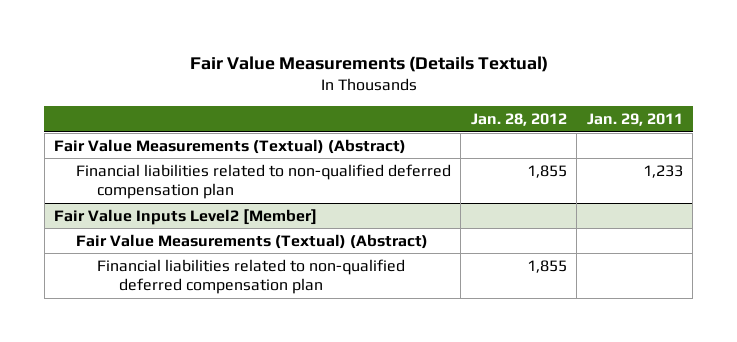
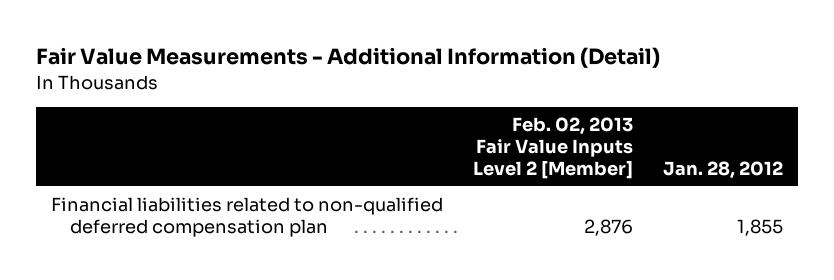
- Fair Value Measurements (Details Textual)
+ Fair Value Measurements - Additional Information (Detail)
- | Jan. 28, 2012 | Jan. 29, 2011
+ | Feb. 02, 2013 Fair Value Inputs Level 2 [Member] | Jan. 28, 2012
- Fair Value Measurements (Textual) (Abstract)
- Fair Value Inputs Level2 [Member]
- Fair Value Measurements (Textual) (Abstract)
- Financial liabilities related to non-qualified deferred compensation plan | 1,855 |

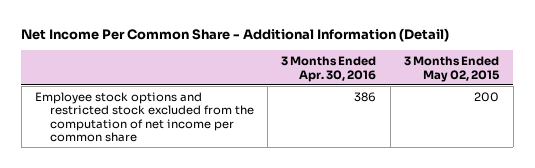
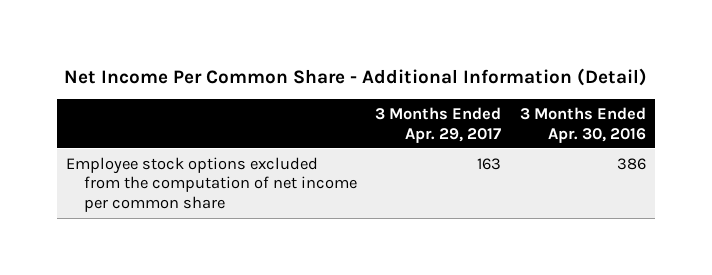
- | 3 Months Ended Apr. 30, 2016 | 3 Months Ended May 02, 2015
+ | 3 Months Ended Apr. 29, 2017 | 3 Months Ended Apr. 30, 2016
- Employee stock options and restricted stock excluded from the computation of net income per common share | 386 | 200
+ Employee stock options excluded from the computation of net income per common share | 163 | 386

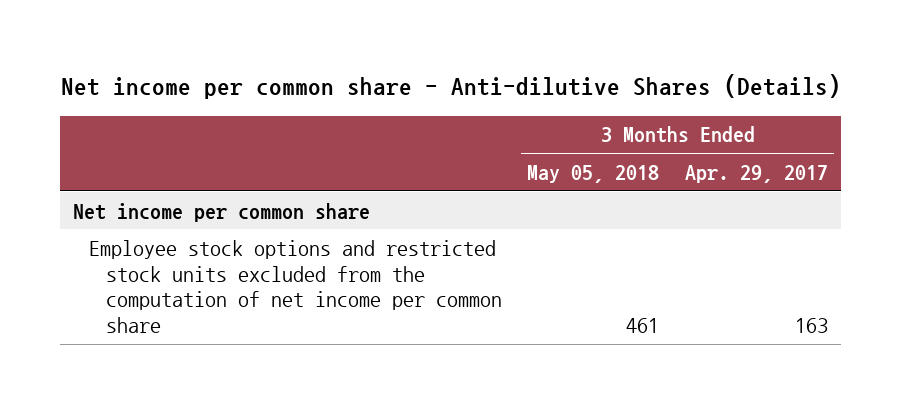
- Net Income Per Common Share - Additional Information (Detail)
+ Net income per common share - Anti-dilutive Shares (Details)
- | 3 Months Ended Apr. 29, 2017 | 3 Months Ended Apr. 30, 2016
+ | 3 Months Ended May 05, 2018 | 3 Months Ended Apr. 29, 2017
- Employee stock options excluded from the computation of net income per common share | 163 | 386
+ Net income per common share
+ Employee stock options and restricted stock units excluded from the computation of net income per common share | 461 | 163

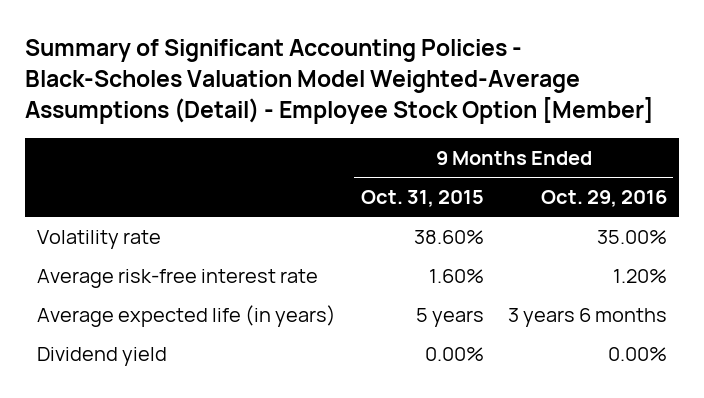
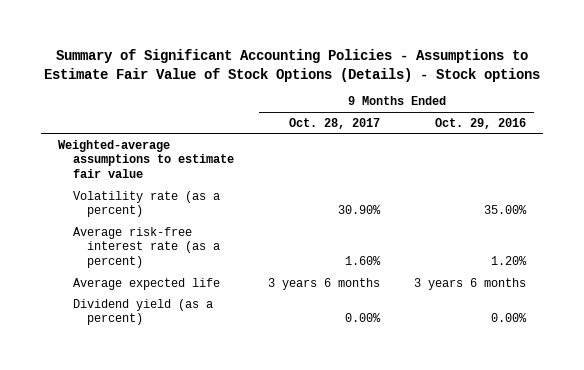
- Summary of Significant Accounting Policies - Black-Scholes Valuation Model Weighted-Average Assumptions (Detail) - Employee Stock Option [Member]
+ Summary of Significant Accounting Policies - Assumptions to Estimate Fair Value of Stock Options (Details) - Stock options
- | 9 Months Ended Oct. 31, 2015 | 9 Months Ended Oct. 29, 2016
+ | 9 Months Ended Oct. 28, 2017 | 9 Months Ended Oct. 29, 2016
- Volatility rate | 38.60% | 35.00%
- Average risk-free interest rate | 1.60% | 1.20%
- Average expected life (in years) | 5 years | 3 years 6 months
- Dividend yield | 0.00% | 0.00%
+ Weighted-average assumptions to estimate fair value
+ Volatility rate (as a percent) | 30.90% | 35.00%
+ Average risk-free interest rate (as a percent) | 1.60% | 1.20%
+ Average expected life | 3 years 6 months | 3 years 6 months
+ Dividend yield (as a percent) | 0.00% | 0.00%

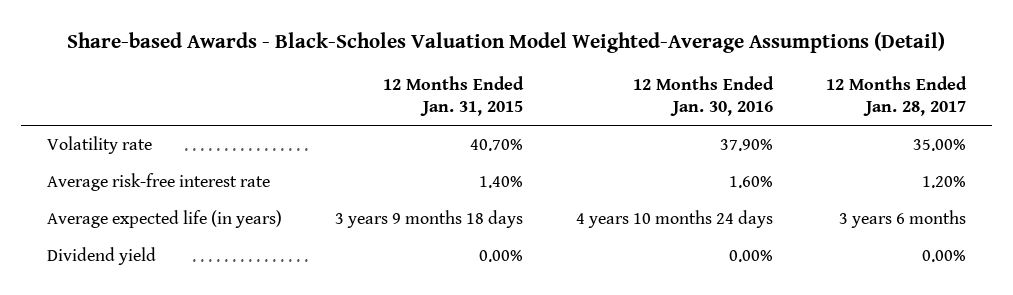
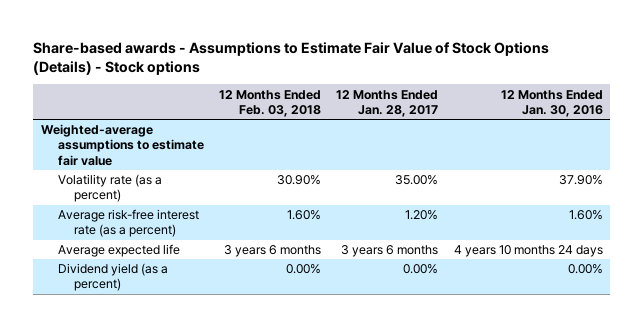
- Share-based Awards - Black-Scholes Valuation Model Weighted-Average Assumptions (Detail)
+ Share-based awards - Assumptions to Estimate Fair Value of Stock Options (Details) - Stock options
- | 12 Months Ended Jan. 31, 2015 | 12 Months Ended Jan. 30, 2016 | 12 Months Ended Jan. 28, 2017
+ | 12 Months Ended Feb. 03, 2018 | 12 Months Ended Jan. 28, 2017 | 12 Months Ended Jan. 30, 2016
- Volatility rate | 40.70% | 37.90% | 35.00%
- Average risk-free interest rate | 1.40% | 1.60% | 1.20%
- Average expected life (in years) | 3 years 9 months 18 days | 4 years 10 months 24 days | 3 years 6 months
- Dividend yield | 0.00% | 0.00% | 0.00%
+ Weighted-average assumptions to estimate fair value
+ Volatility rate (as a percent) | 30.90% | 35.00% | 37.90%
+ Average risk-free interest rate (as a percent) | 1.60% | 1.20% | 1.60%
+ Average expected life | 3 years 6 months | 3 years 6 months | 4 years 10 months 24 days
+ Dividend yield (as a percent) | 0.00% | 0.00% | 0.00%

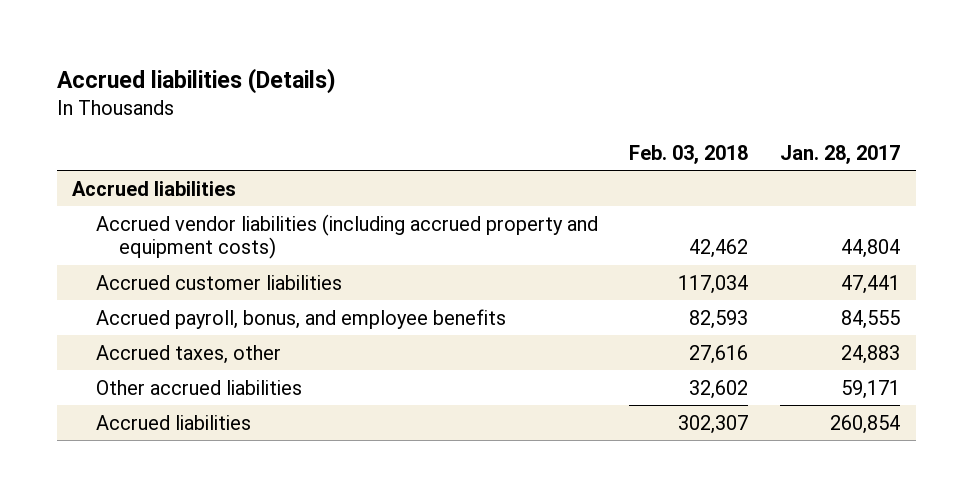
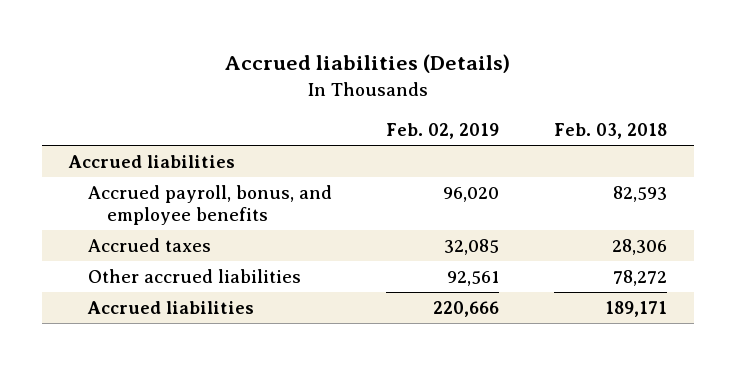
- | Feb. 03, 2018 | Jan. 28, 2017
+ | Feb. 02, 2019 | Feb. 03, 2018
- Accrued vendor liabilities (including accrued property and equipment costs) | 42,462 | 44,804
- Accrued customer liabilities | 117,034 | 47,441
- Accrued taxes, other | 27,616 | 24,883
- Other accrued liabilities | 32,602 | 59,171
- Accrued liabilities | 302,307 | 260,854
+ Accrued taxes | 32,085 | 28,306
+ Other accrued liabilities | 92,561 | 78,272
+ Accrued liabilities | 220,666 | 189,171

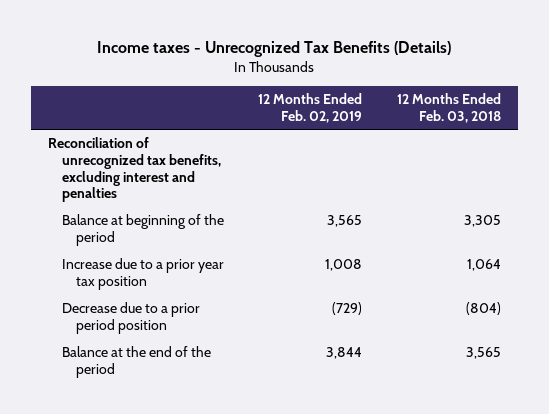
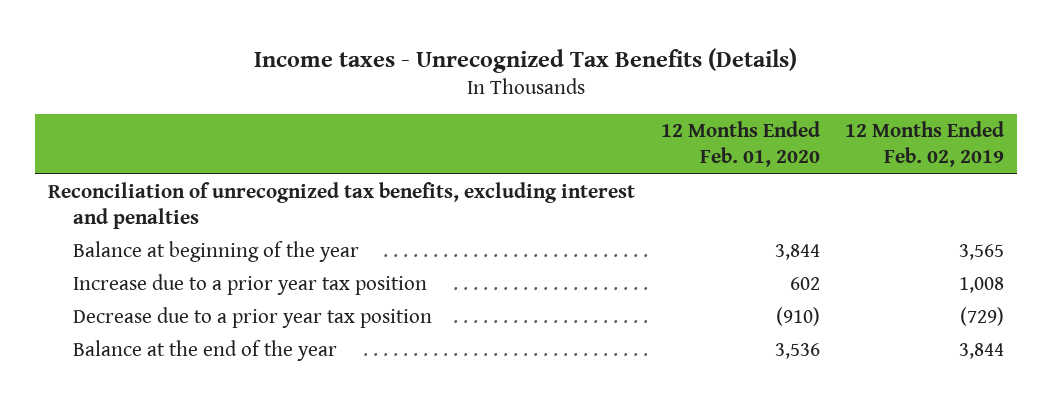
- | 12 Months Ended Feb. 02, 2019 | 12 Months Ended Feb. 03, 2018
+ | 12 Months Ended Feb. 01, 2020 | 12 Months Ended Feb. 02, 2019
- Balance at beginning of the period | 3,565 | 3,305
+ Balance at beginning of the year | 3,844 | 3,565
- Decrease due to a prior period position | (729) | (804)
- Balance at the end of the period | 3,844 | 3,565
+ Decrease due to a prior year tax position | (910) | (729)
+ Balance at the end of the year | 3,536 | 3,844

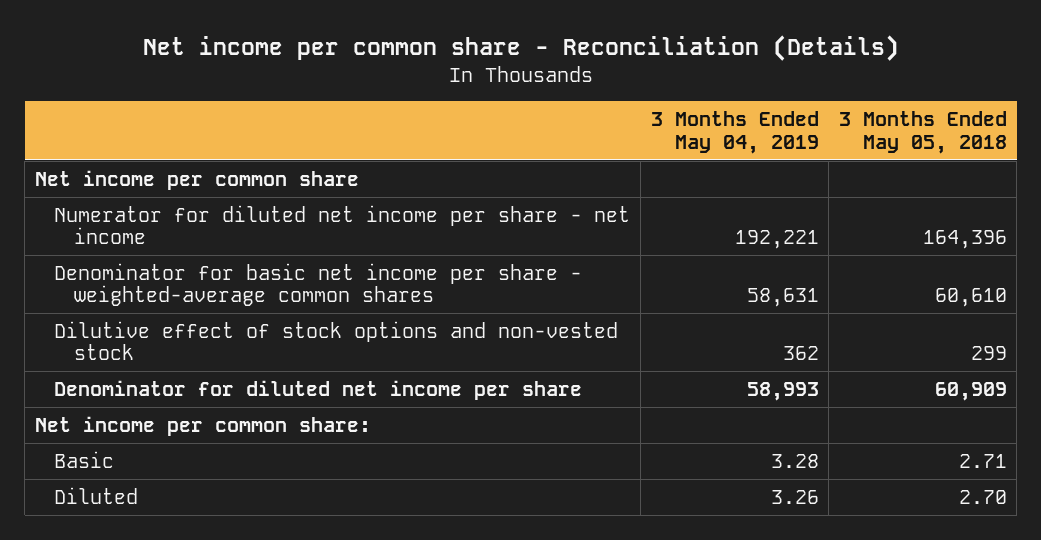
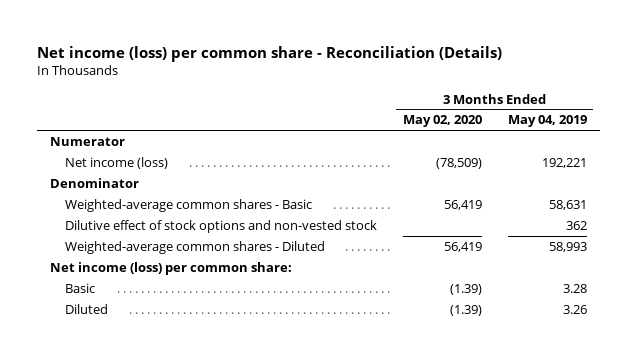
- Net income per common share - Reconciliation (Details)
+ Net income (loss) per common share - Reconciliation (Details)
- | 3 Months Ended May 04, 2019 | 3 Months Ended May 05, 2018
+ | 3 Months Ended May 02, 2020 | 3 Months Ended May 04, 2019
- Net income per common share
- Numerator for diluted net income per share - net income | 192,221 | 164,396
- Denominator for basic net income per share - weighted-average common shares | 58,631 | 60,610
+ Numerator
+ Net income (loss) | (78,509) | 192,221
+ Denominator
+ Weighted-average common shares - Basic | 56,419 | 58,631
- Denominator for diluted net income per share | 58,993 | 60,909
- Net income per common share:
+ Weighted-average common shares - Diluted | 56,419 | 58,993
+ Net income (loss) per common share:

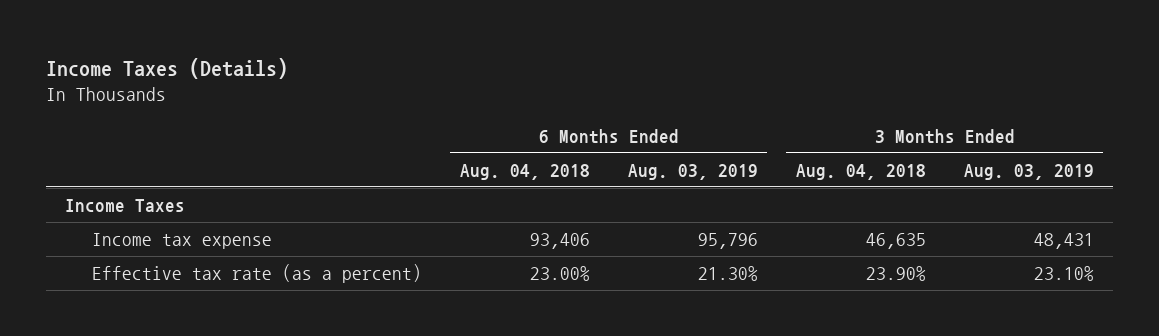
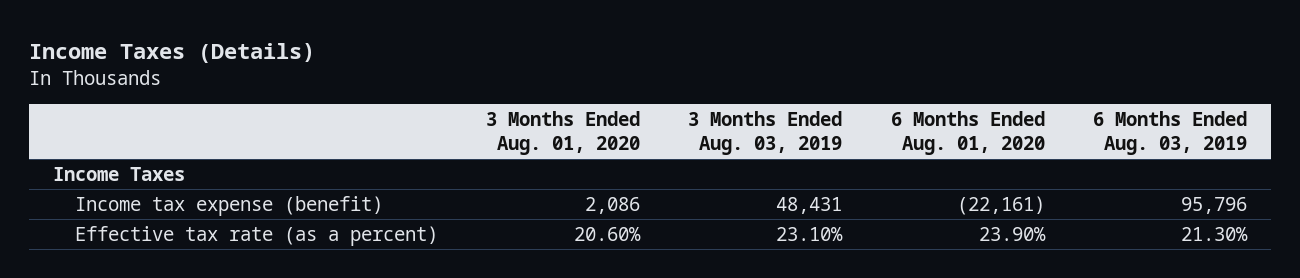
- | 6 Months Ended Aug. 04, 2018 | 6 Months Ended Aug. 03, 2019 | 3 Months Ended Aug. 04, 2018 | 3 Months Ended Aug. 03, 2019
+ | 3 Months Ended Aug. 01, 2020 | 3 Months Ended Aug. 03, 2019 | 6 Months Ended Aug. 01, 2020 | 6 Months Ended Aug. 03, 2019
- Income tax expense | 93,406 | 95,796 | 46,635 | 48,431
+ Income tax expense (benefit) | 2,086 | 48,431 | (22,161) | 95,796

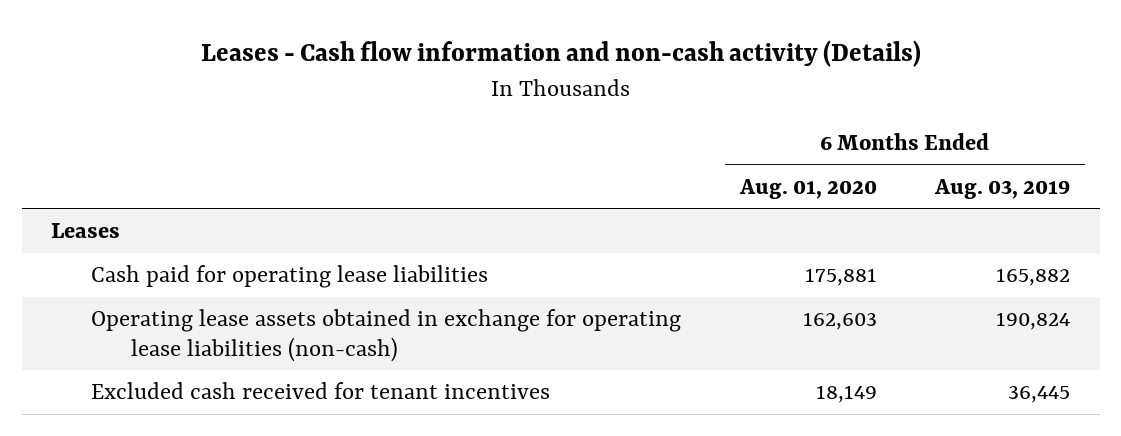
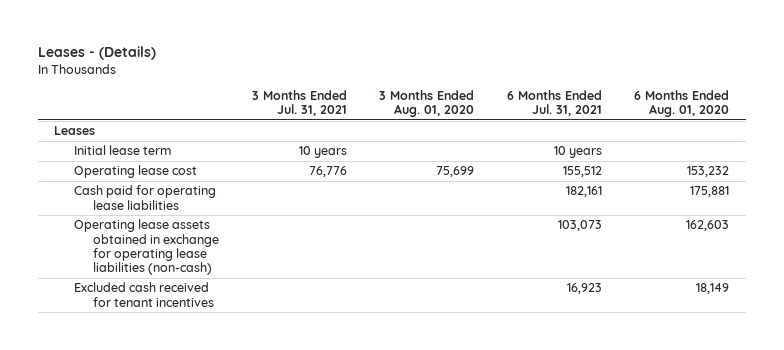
- Leases - Cash flow information and non-cash activity (Details)
+ Leases - (Details)
- | 6 Months Ended Aug. 01, 2020 | 6 Months Ended Aug. 03, 2019
+ | 3 Months Ended Jul. 31, 2021 | 3 Months Ended Aug. 01, 2020 | 6 Months Ended Jul. 31, 2021 | 6 Months Ended Aug. 01, 2020
+ Initial lease term | 10 years | | 10 years |
+ Operating lease cost | 76,776 | 75,699 | 155,512 | 153,232

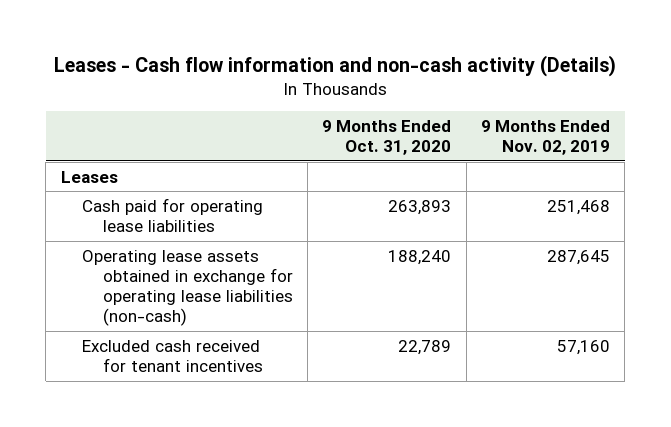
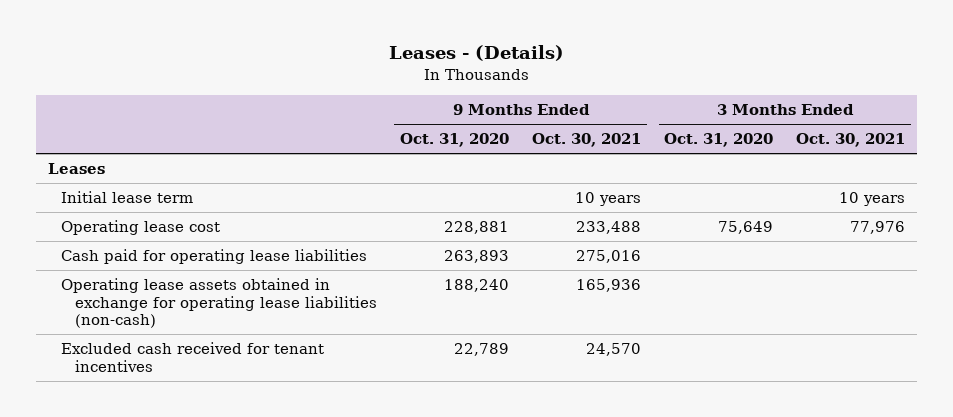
- Leases - Cash flow information and non-cash activity (Details)
+ Leases - (Details)
- | 9 Months Ended Oct. 31, 2020 | 9 Months Ended Nov. 02, 2019
+ | 9 Months Ended Oct. 31, 2020 | 9 Months Ended Oct. 30, 2021 | 3 Months Ended Oct. 31, 2020 | 3 Months Ended Oct. 30, 2021
+ Initial lease term | | 10 years | | 10 years
+ Operating lease cost | 228,881 | 233,488 | 75,649 | 77,976

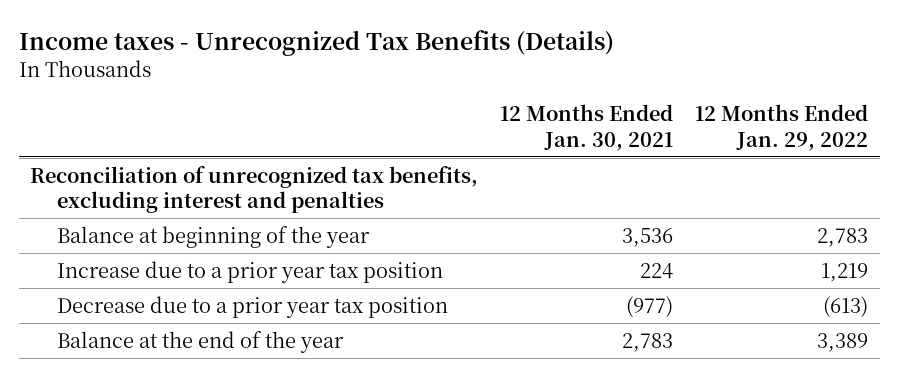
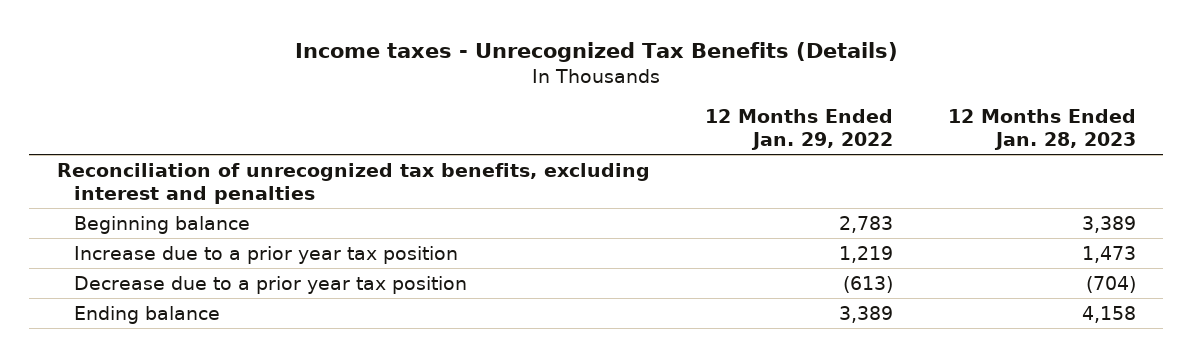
- | 12 Months Ended Jan. 30, 2021 | 12 Months Ended Jan. 29, 2022
+ | 12 Months Ended Jan. 29, 2022 | 12 Months Ended Jan. 28, 2023
- Balance at beginning of the year | 3,536 | 2,783
+ Beginning balance | 2,783 | 3,389
- Balance at the end of the year | 2,783 | 3,389
+ Ending balance | 3,389 | 4,158

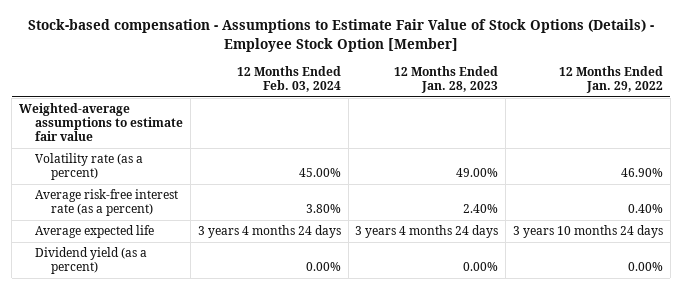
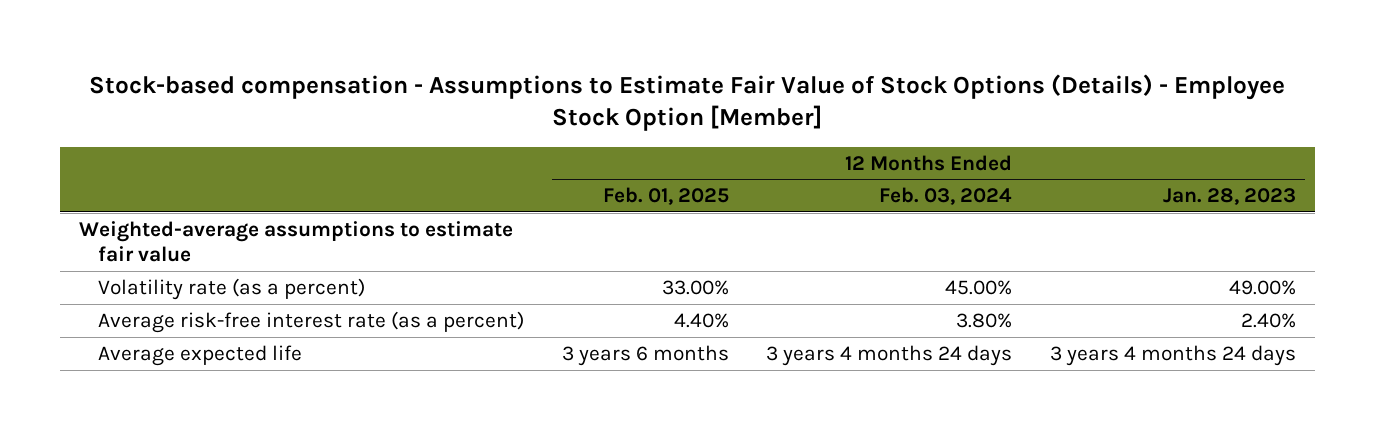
- | 12 Months Ended Feb. 03, 2024 | 12 Months Ended Jan. 28, 2023 | 12 Months Ended Jan. 29, 2022
+ | 12 Months Ended Feb. 01, 2025 | 12 Months Ended Feb. 03, 2024 | 12 Months Ended Jan. 28, 2023
- Dividend yield (as a percent) | 0.00% | 0.00% | 0.00%

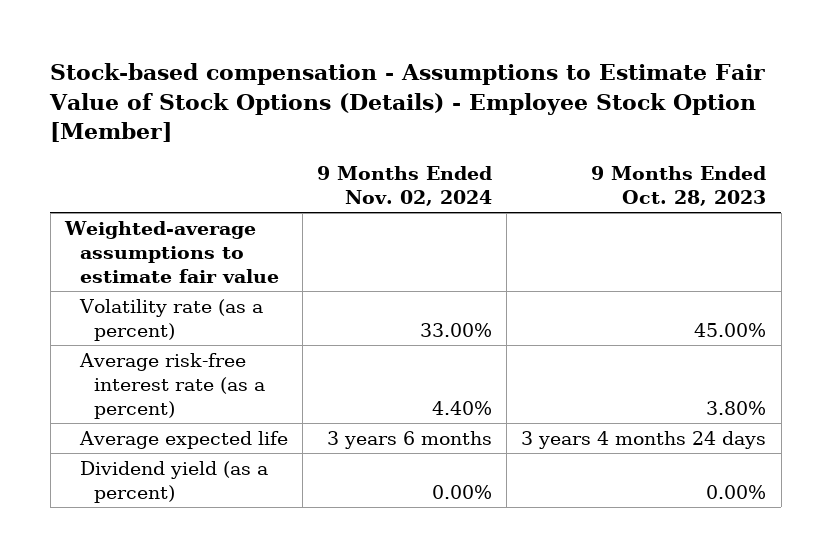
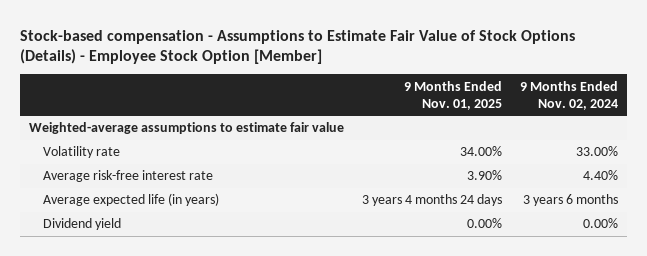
- | 9 Months Ended Nov. 02, 2024 | 9 Months Ended Oct. 28, 2023
+ | 9 Months Ended Nov. 01, 2025 | 9 Months Ended Nov. 02, 2024
- Volatility rate (as a percent) | 33.00% | 45.00%
- Average risk-free interest rate (as a percent) | 4.40% | 3.80%
- Average expected life | 3 years 6 months | 3 years 4 months 24 days
- Dividend yield (as a percent) | 0.00% | 0.00%
+ Volatility rate | 34.00% | 33.00%
+ Average risk-free interest rate | 3.90% | 4.40%
+ Average expected life (in years) | 3 years 4 months 24 days | 3 years 6 months
+ Dividend yield | 0.00% | 0.00%

